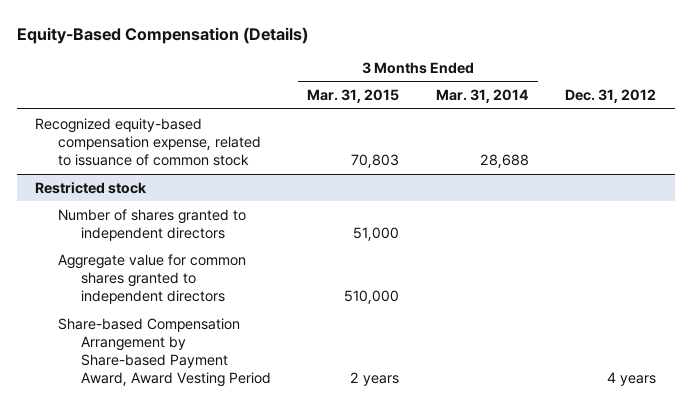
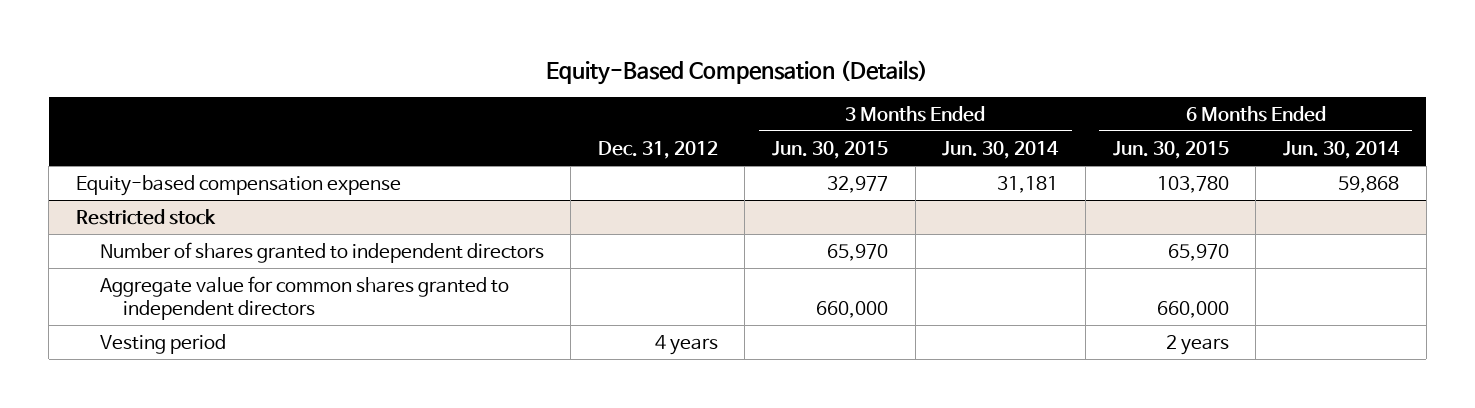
- | 3 Months Ended Mar. 31, 2015 | 3 Months Ended Mar. 31, 2014 | Dec. 31, 2012
+ | Dec. 31, 2012 | 3 Months Ended Jun. 30, 2015 | 3 Months Ended Jun. 30, 2014 | 6 Months Ended Jun. 30, 2015 | 6 Months Ended Jun. 30, 2014
- Recognized equity-based compensation expense, related to issuance of common stock | 70,803 | 28,688 |
+ Equity-based compensation expense | | 32,977 | 31,181 | 103,780 | 59,868
@ Restricted stock
- Share-based Compensation Arrangement by Share-based Payment Award, Award Vesting Period | 2 years | | 4 years
+ Vesting period | 4 years | | | 2 years |

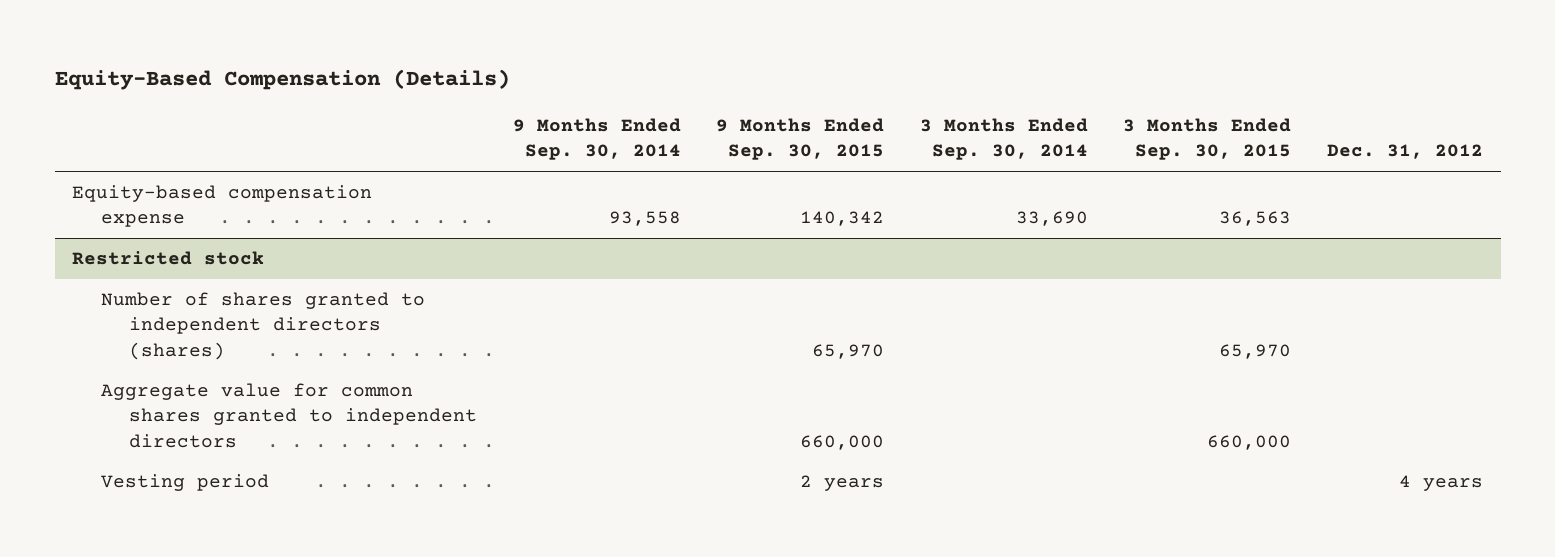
- | Dec. 31, 2012 | 3 Months Ended Jun. 30, 2015 | 3 Months Ended Jun. 30, 2014 | 6 Months Ended Jun. 30, 2015 | 6 Months Ended Jun. 30, 2014
+ | 9 Months Ended Sep. 30, 2014 | 9 Months Ended Sep. 30, 2015 | 3 Months Ended Sep. 30, 2014 | 3 Months Ended Sep. 30, 2015 | Dec. 31, 2012
@ Restricted stock
- Number of shares granted to independent directors | | 65,970 | | 65,970 |
+ Number of shares granted to independent directors (shares) | | 65,970 | | 65,970 |

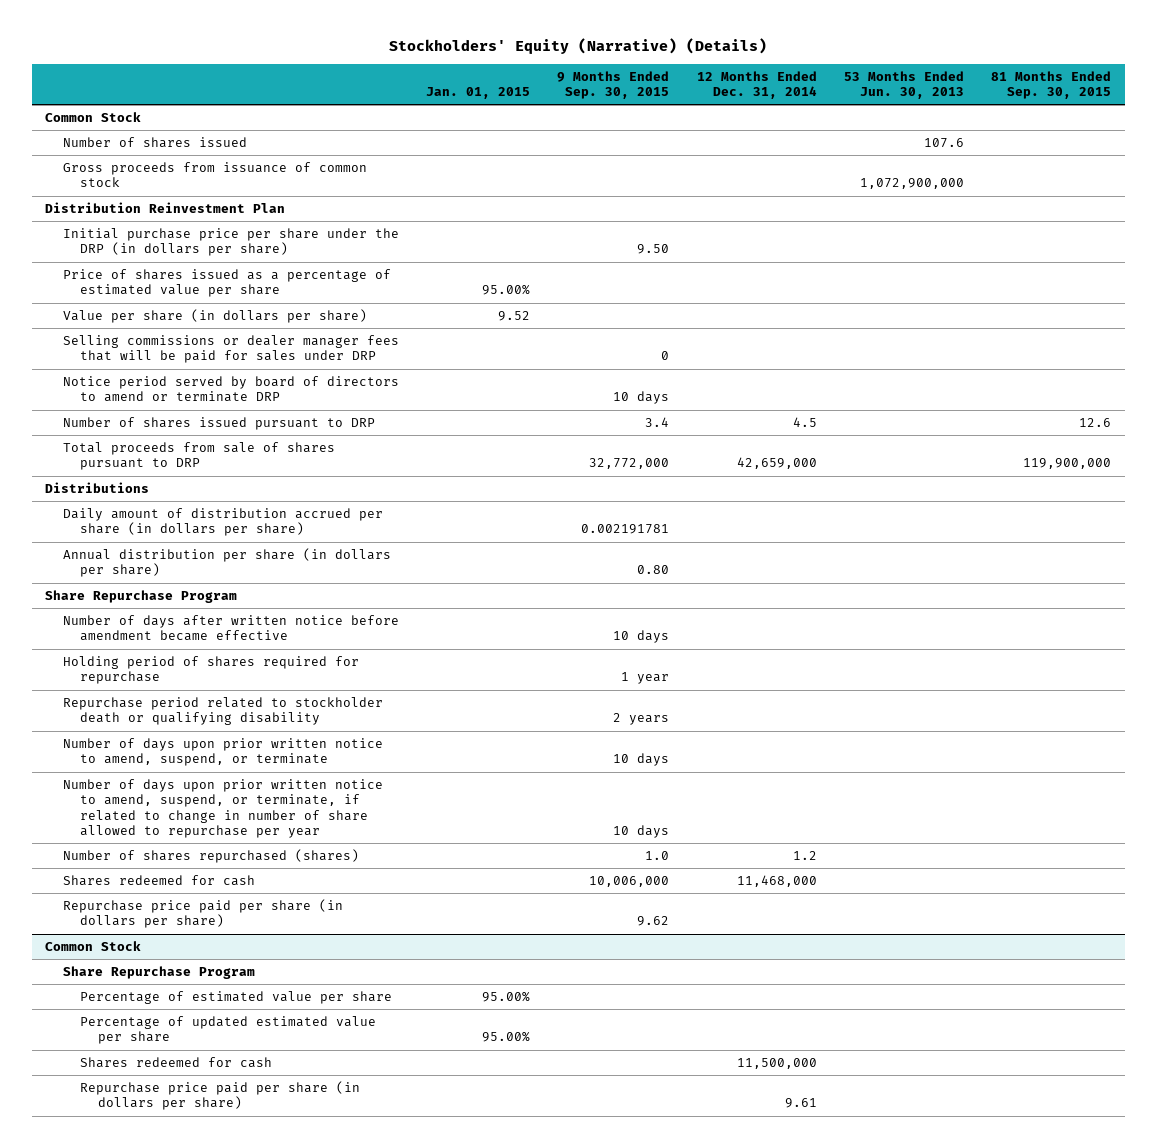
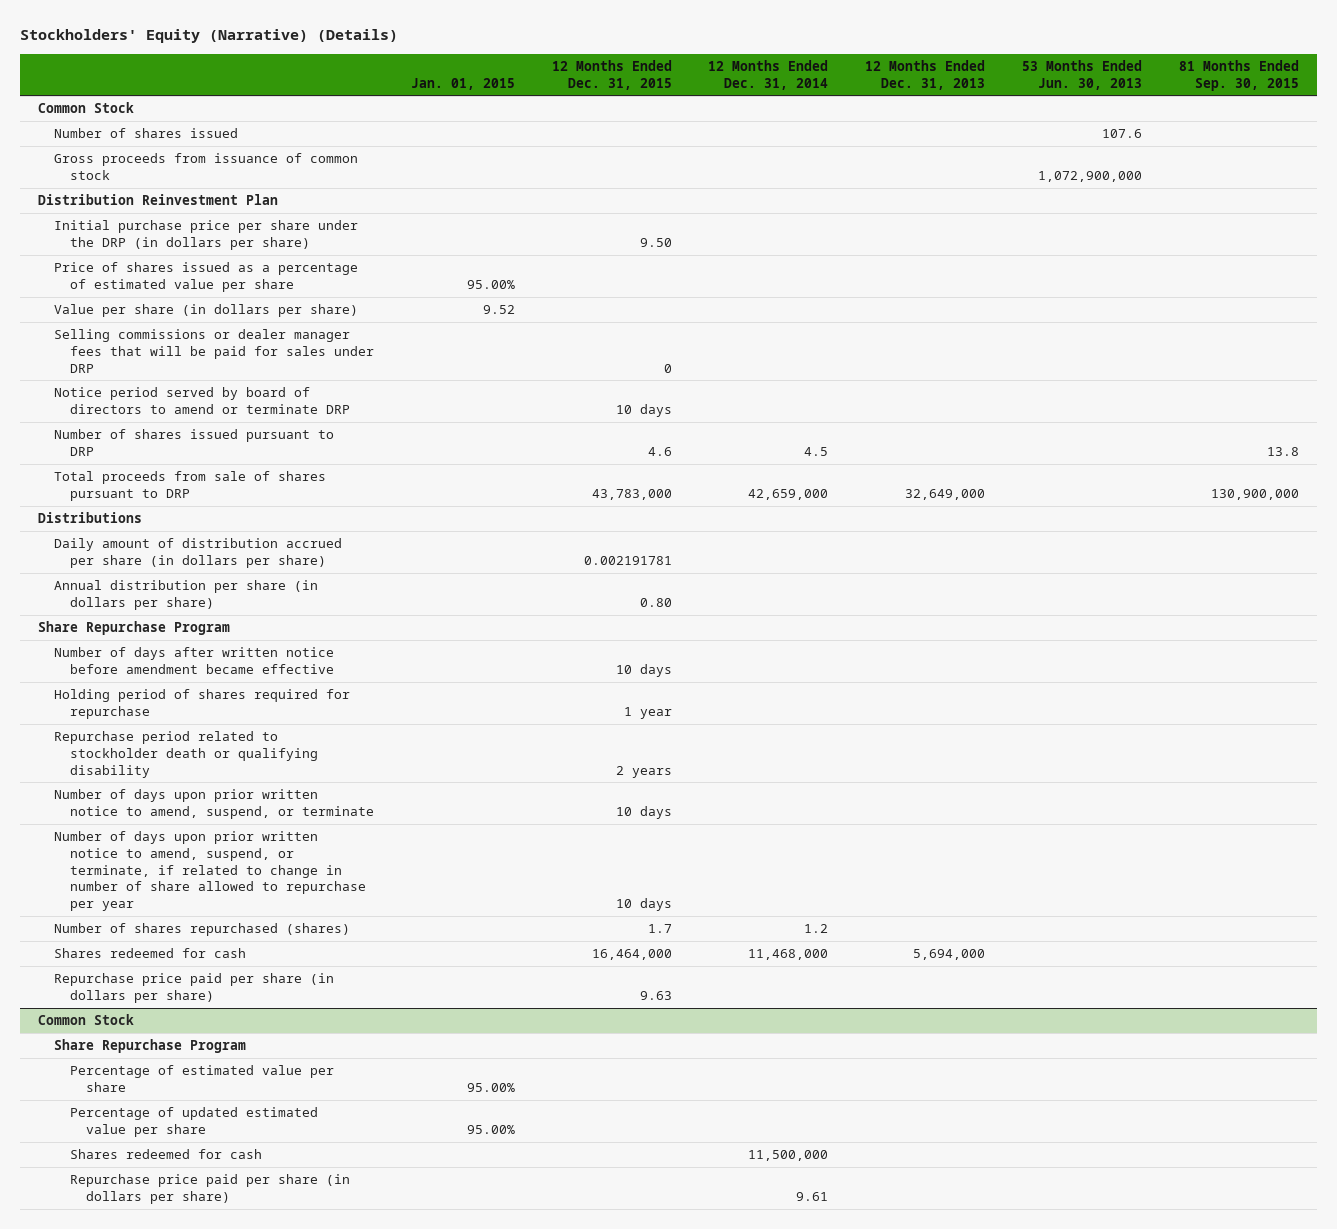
- | Jan. 01, 2015 | 9 Months Ended Sep. 30, 2015 | 12 Months Ended Dec. 31, 2014 | 53 Months Ended Jun. 30, 2013 | 81 Months Ended Sep. 30, 2015
+ | Jan. 01, 2015 | 12 Months Ended Dec. 31, 2015 | 12 Months Ended Dec. 31, 2014 | 12 Months Ended Dec. 31, 2013 | 53 Months Ended Jun. 30, 2013 | 81 Months Ended Sep. 30, 2015
- Number of shares issued pursuant to DRP | | 3.4 | 4.5 | | 12.6
- Total proceeds from sale of shares pursuant to DRP | | 32,772,000 | 42,659,000 | | 119,900,000
+ Number of shares issued pursuant to DRP | | 4.6 | 4.5 | | | 13.8
+ Total proceeds from sale of shares pursuant to DRP | | 43,783,000 | 42,659,000 | 32,649,000 | | 130,900,000

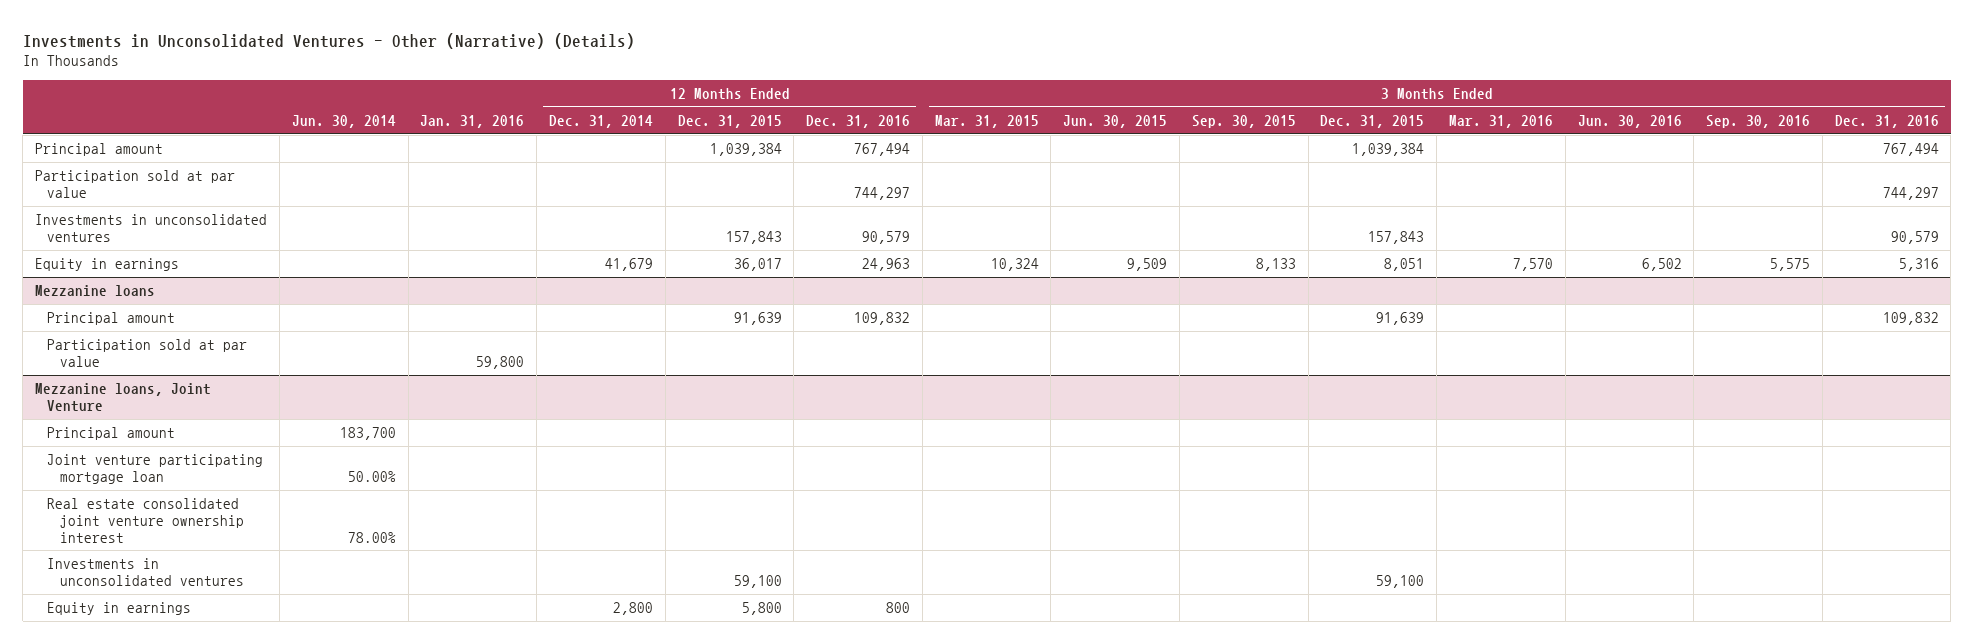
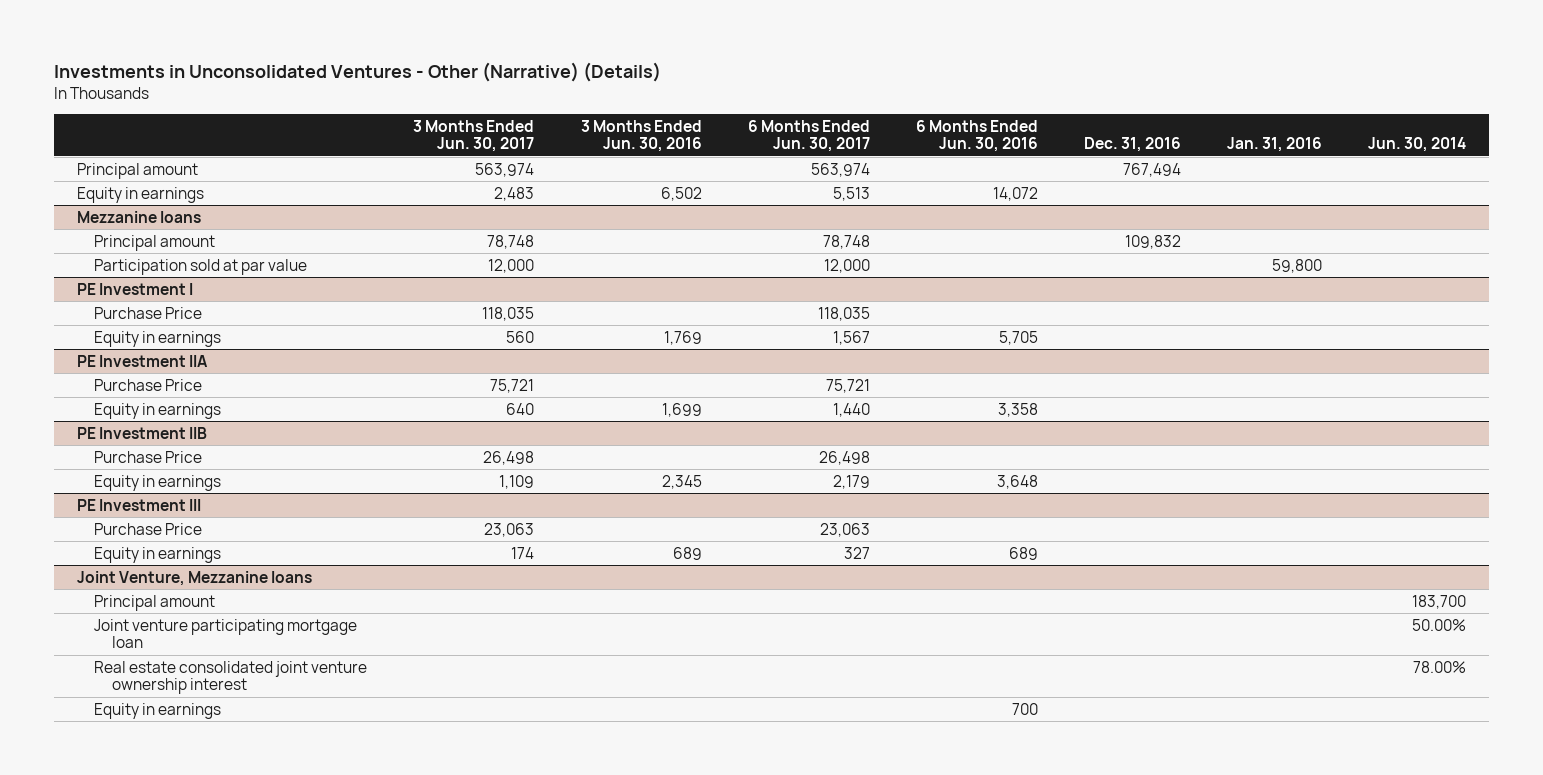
- | Jun. 30, 2014 | Jan. 31, 2016 | 12 Months Ended Dec. 31, 2014 | 12 Months Ended Dec. 31, 2015 | 12 Months Ended Dec. 31, 2016 | 3 Months Ended Mar. 31, 2015 | 3 Months Ended Jun. 30, 2015 | 3 Months Ended Sep. 30, 2015 | 3 Months Ended Dec. 31, 2015 | 3 Months Ended Mar. 31, 2016 | 3 Months Ended Jun. 30, 2016 | 3 Months Ended Sep. 30, 2016 | 3 Months Ended Dec. 31, 2016
+ | 3 Months Ended Jun. 30, 2017 | 3 Months Ended Jun. 30, 2016 | 6 Months Ended Jun. 30, 2017 | 6 Months Ended Jun. 30, 2016 | Dec. 31, 2016 | Jan. 31, 2016 | Jun. 30, 2014
- Participation sold at par value | | | | | 744,297 | | | | | | | | 744,297
- Investments in unconsolidated ventures | | | | 157,843 | 90,579 | | | | 157,843 | | | | 90,579
- Mezzanine loans, Joint Venture
+ PE Investment I
+ Purchase Price | 118,035 | | 118,035 | | | |
+ Equity in earnings | 560 | 1,769 | 1,567 | 5,705 | | |
+ PE Investment IIA
+ Purchase Price | 75,721 | | 75,721 | | | |
+ Equity in earnings | 640 | 1,699 | 1,440 | 3,358 | | |
+ PE Investment IIB
+ Purchase Price | 26,498 | | 26,498 | | | |
+ Equity in earnings | 1,109 | 2,345 | 2,179 | 3,648 | | |
+ PE Investment III
+ Purchase Price | 23,063 | | 23,063 | | | |
+ Equity in earnings | 174 | 689 | 327 | 689 | | |
+ Joint Venture, Mezzanine loans
- Investments in unconsolidated ventures | | | | 59,100 | | | | | 59,100 | | | |

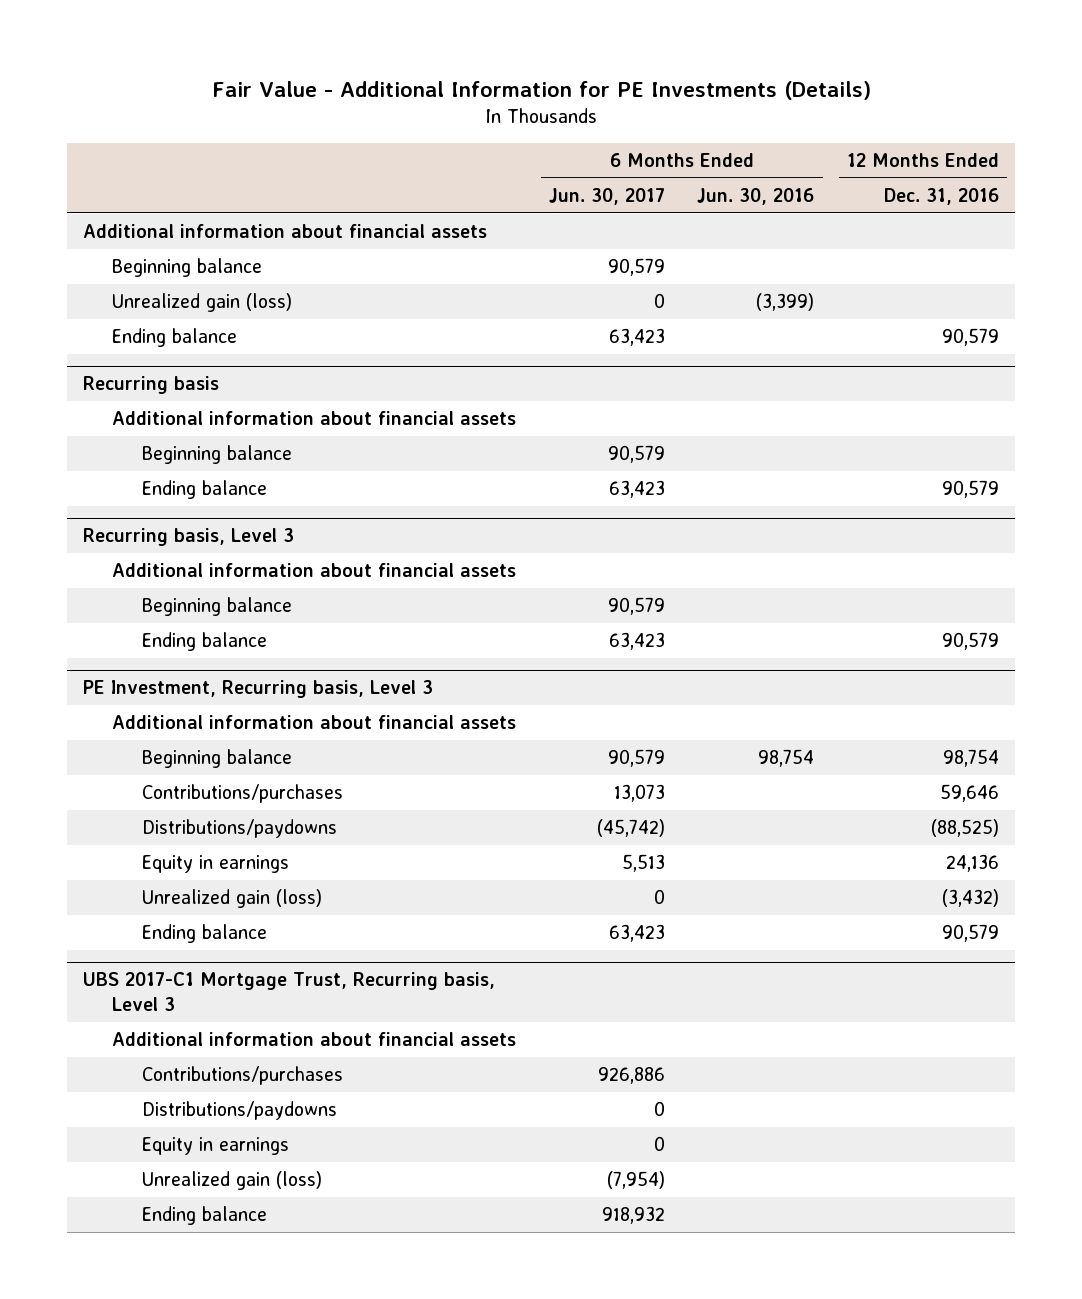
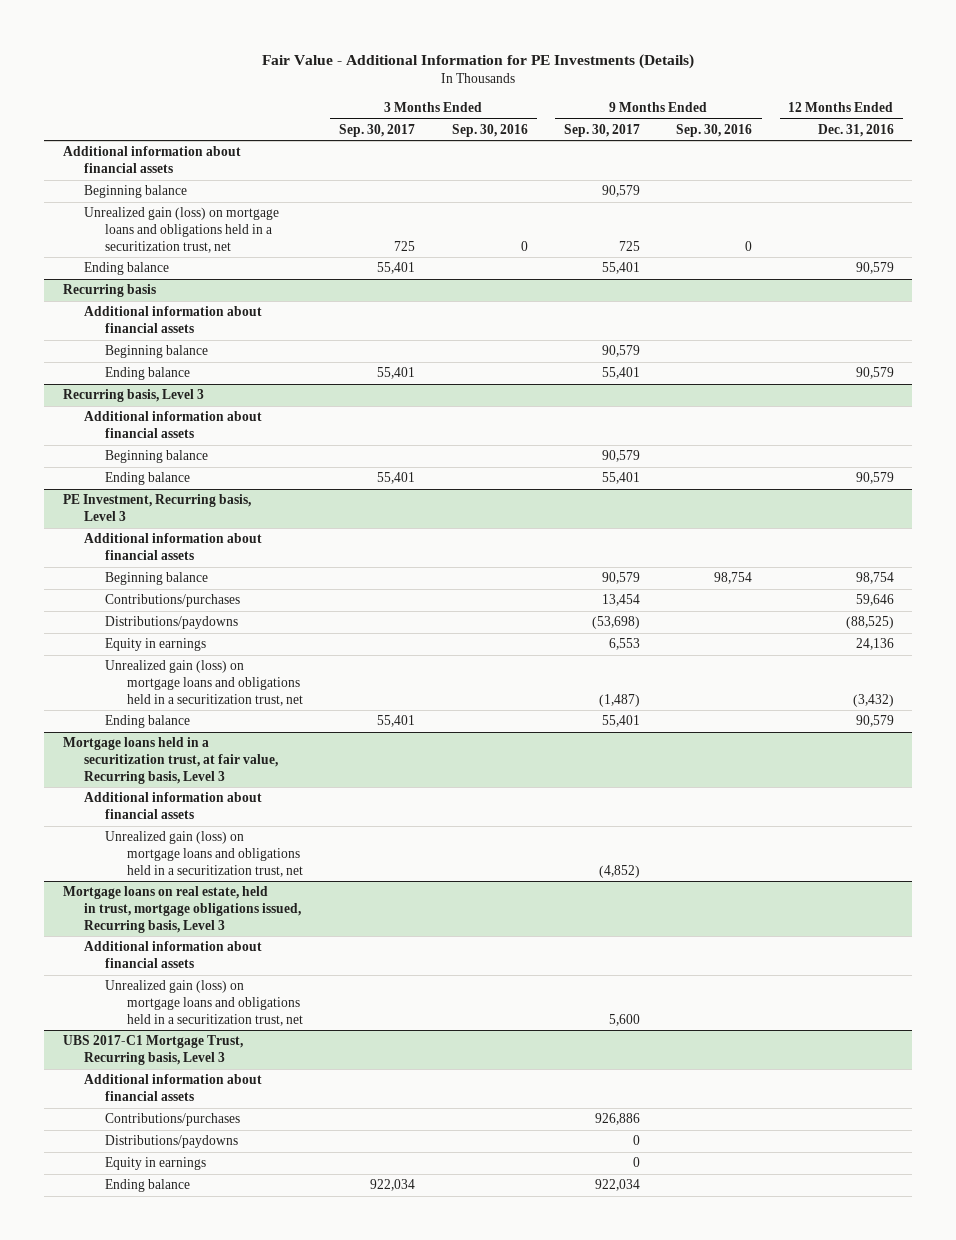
- | 6 Months Ended Jun. 30, 2017 | 6 Months Ended Jun. 30, 2016 | 12 Months Ended Dec. 31, 2016
+ | 3 Months Ended Sep. 30, 2017 | 3 Months Ended Sep. 30, 2016 | 9 Months Ended Sep. 30, 2017 | 9 Months Ended Sep. 30, 2016 | 12 Months Ended Dec. 31, 2016
- Unrealized gain (loss) | 0 | (3,399) |
+ Unrealized gain (loss) on mortgage loans and obligations held in a securitization trust, net | 725 | 0 | 725 | 0 |
@ PE Investment, Recurring basis, Level 3
- Unrealized gain (loss) | 0 | | (3,432)
+ Unrealized gain (loss) on mortgage loans and obligations held in a securitization trust, net | | | (1,487) | | (3,432)
+ Mortgage loans held in a securitization trust, at fair value, Recurring basis, Level 3
+ Additional information about financial assets
+ Unrealized gain (loss) on mortgage loans and obligations held in a securitization trust, net | | | (4,852) | |
+ Mortgage loans on real estate, held in trust, mortgage obligations issued, Recurring basis, Level 3
+ Additional information about financial assets
+ Unrealized gain (loss) on mortgage loans and obligations held in a securitization trust, net | | | 5,600 | |
@ UBS 2017-C1 Mortgage Trust, Recurring basis, Level 3
- Unrealized gain (loss) | (7,954) | |

